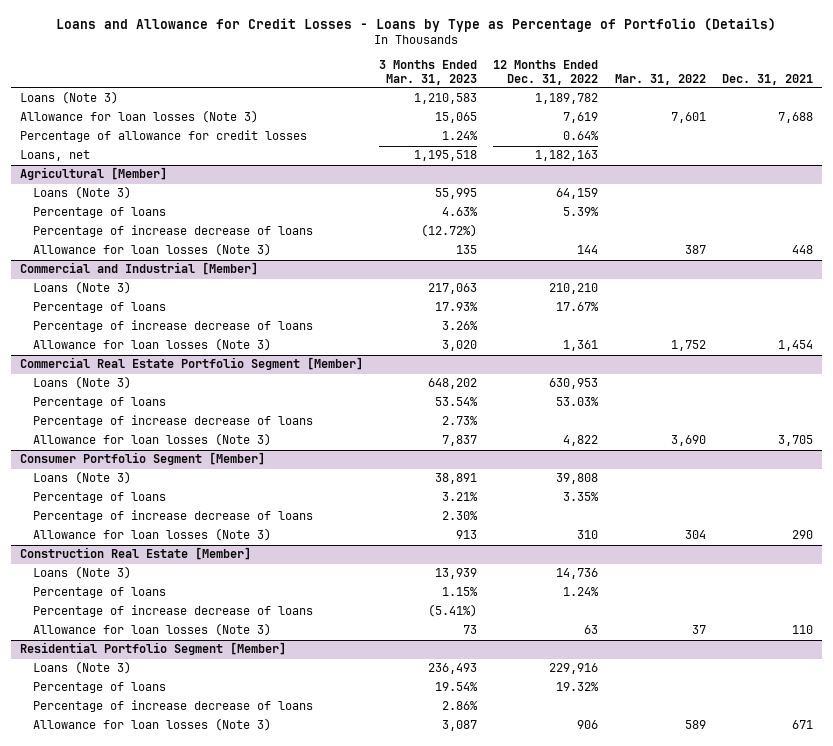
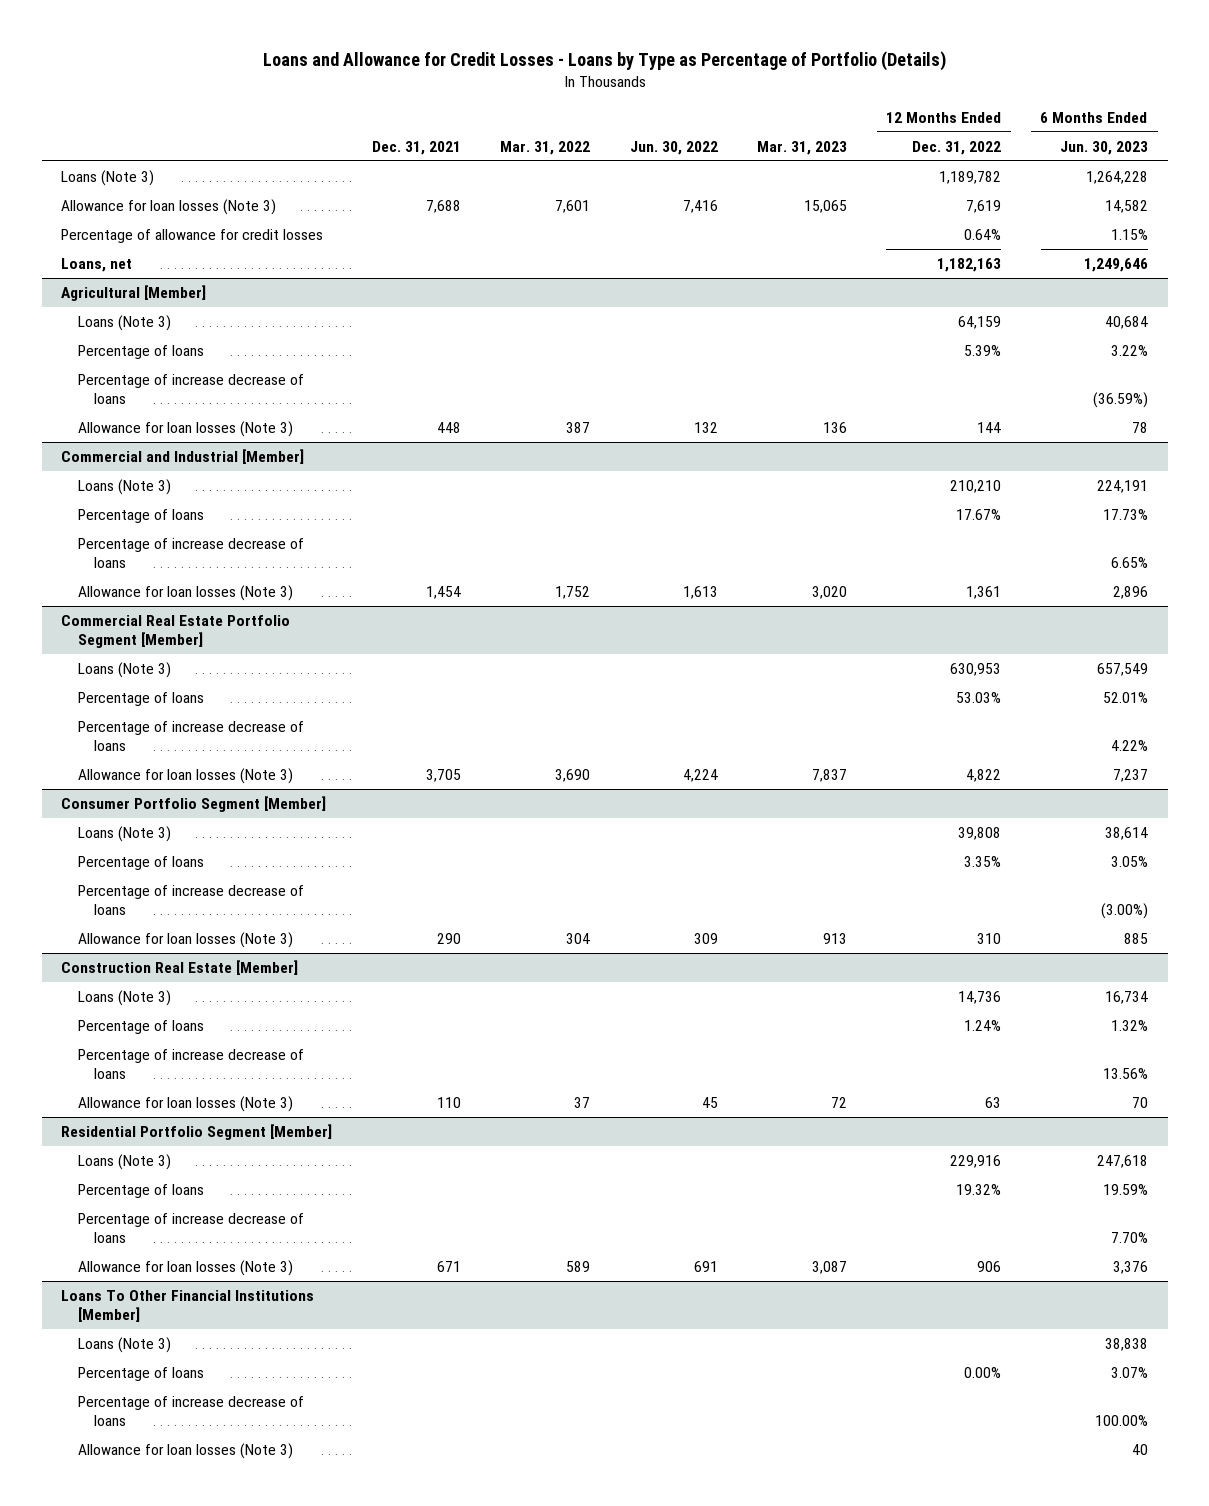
- | 3 Months Ended Mar. 31, 2023 | 12 Months Ended Dec. 31, 2022 | Mar. 31, 2022 | Dec. 31, 2021
+ | Dec. 31, 2021 | Mar. 31, 2022 | Jun. 30, 2022 | Mar. 31, 2023 | 12 Months Ended Dec. 31, 2022 | 6 Months Ended Jun. 30, 2023
+ Loans To Other Financial Institutions [Member]
+ Loans (Note 3) | | | | | | 38,838
+ Percentage of loans | | | | | 0.00% | 3.07%
+ Percentage of increase decrease of loans | | | | | | 100.00%
+ Allowance for loan losses (Note 3) | | | | | | 40

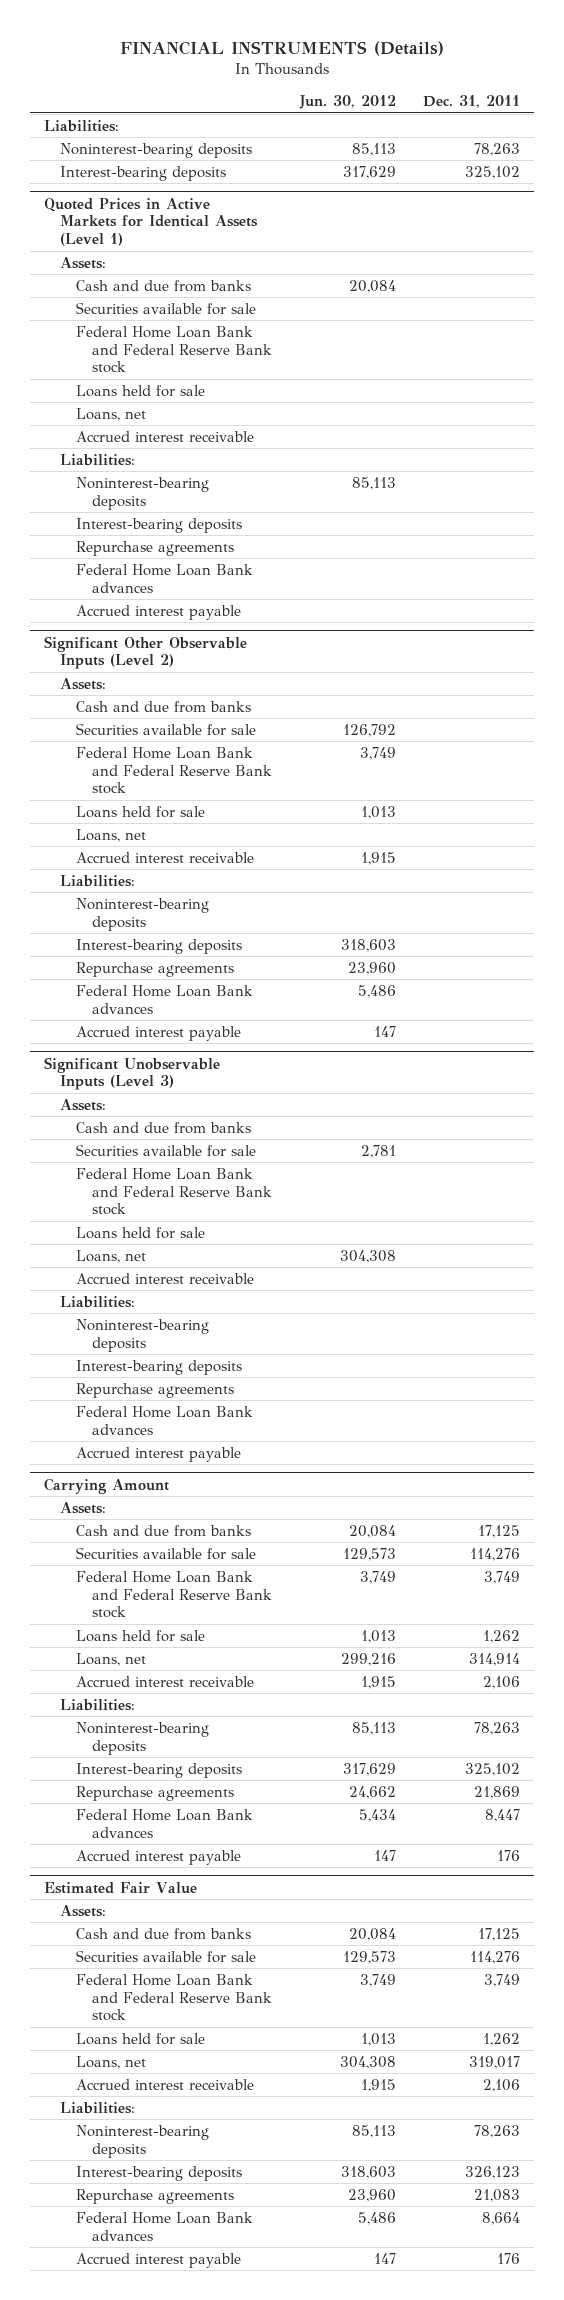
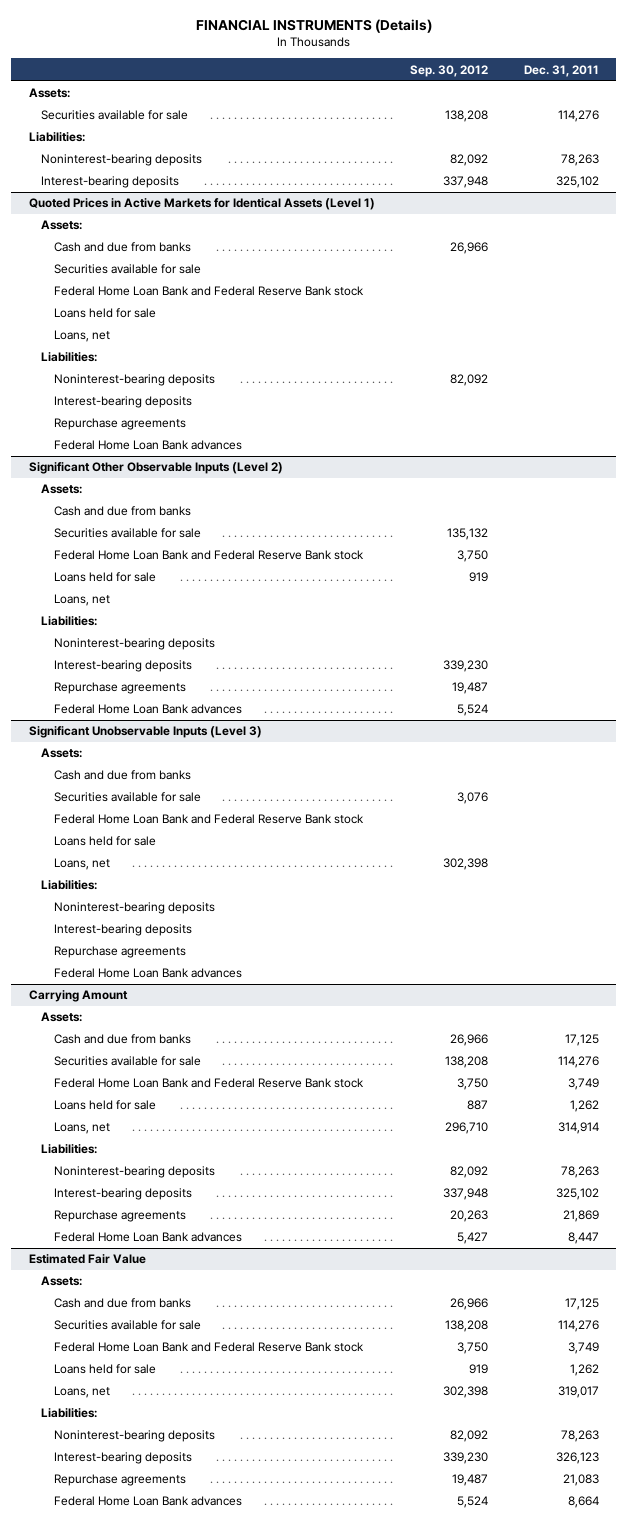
- | Jun. 30, 2012 | Dec. 31, 2011
+ | Sep. 30, 2012 | Dec. 31, 2011
+ Assets:
+ Securities available for sale | 138,208 | 114,276
@ Quoted Prices in Active Markets for Identical Assets (Level 1)
- Accrued interest receivable
- Accrued interest payable
@ Significant Other Observable Inputs (Level 2)
- Accrued interest receivable | 1,915 |
- Accrued interest payable | 147 |
@ Significant Unobservable Inputs (Level 3)
- Accrued interest receivable
- Accrued interest payable
@ Carrying Amount
- Accrued interest receivable | 1,915 | 2,106
- Accrued interest payable | 147 | 176
@ Estimated Fair Value
- Accrued interest receivable | 1,915 | 2,106
- Accrued interest payable | 147 | 176

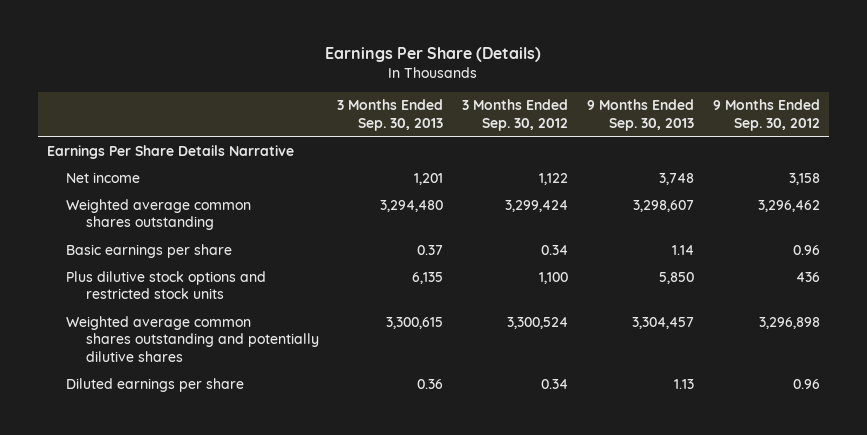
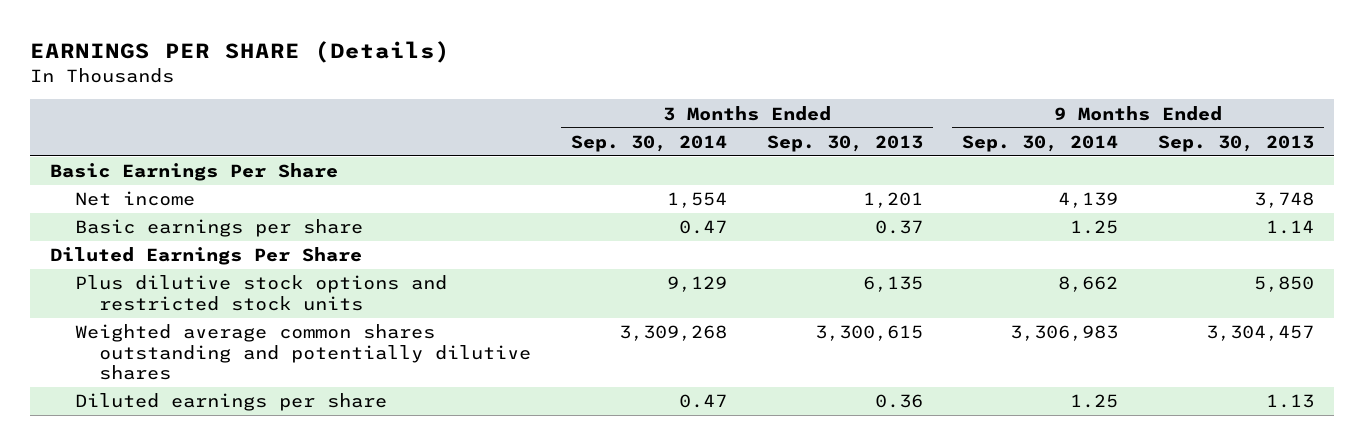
- Earnings Per Share (Details)
+ EARNINGS PER SHARE (Details)
- | 3 Months Ended Sep. 30, 2013 | 3 Months Ended Sep. 30, 2012 | 9 Months Ended Sep. 30, 2013 | 9 Months Ended Sep. 30, 2012
+ | 3 Months Ended Sep. 30, 2014 | 3 Months Ended Sep. 30, 2013 | 9 Months Ended Sep. 30, 2014 | 9 Months Ended Sep. 30, 2013
- Earnings Per Share Details Narrative
+ Basic Earnings Per Share
- Weighted average common shares outstanding | 3,294,480 | 3,299,424 | 3,298,607 | 3,296,462
+ Diluted Earnings Per Share

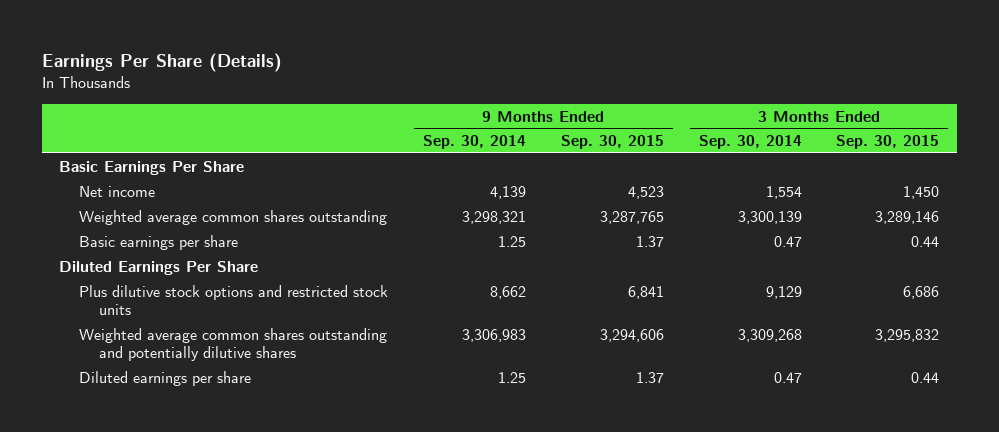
- EARNINGS PER SHARE (Details)
+ Earnings Per Share (Details)
- | 3 Months Ended Sep. 30, 2014 | 3 Months Ended Sep. 30, 2013 | 9 Months Ended Sep. 30, 2014 | 9 Months Ended Sep. 30, 2013
+ | 9 Months Ended Sep. 30, 2014 | 9 Months Ended Sep. 30, 2015 | 3 Months Ended Sep. 30, 2014 | 3 Months Ended Sep. 30, 2015
+ Weighted average common shares outstanding | 3,298,321 | 3,287,765 | 3,300,139 | 3,289,146

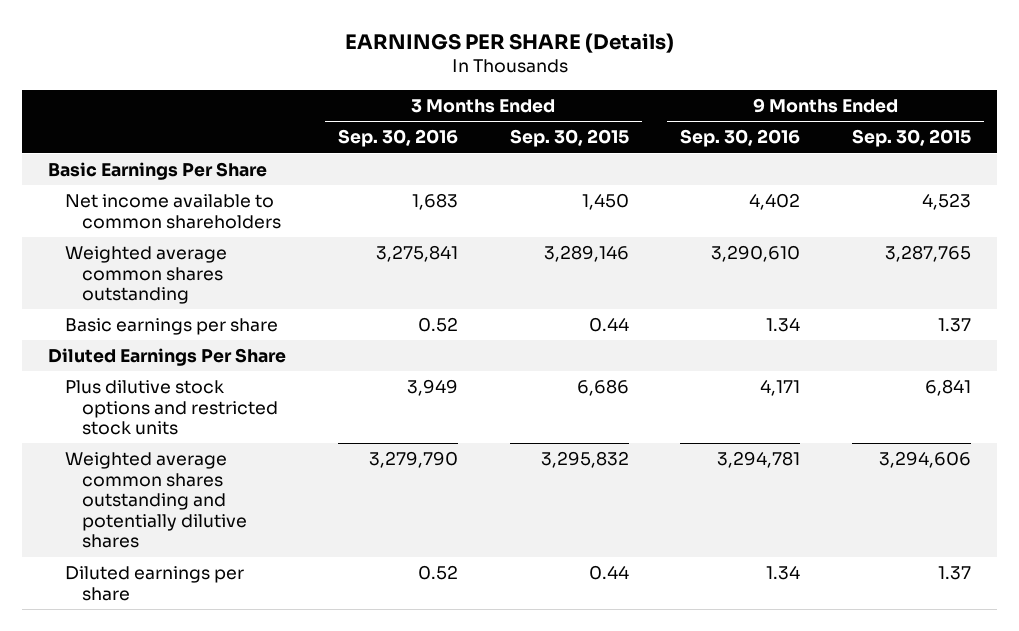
- Earnings Per Share (Details)
+ EARNINGS PER SHARE (Details)
- | 9 Months Ended Sep. 30, 2014 | 9 Months Ended Sep. 30, 2015 | 3 Months Ended Sep. 30, 2014 | 3 Months Ended Sep. 30, 2015
+ | 3 Months Ended Sep. 30, 2016 | 3 Months Ended Sep. 30, 2015 | 9 Months Ended Sep. 30, 2016 | 9 Months Ended Sep. 30, 2015
- Net income | 4,139 | 4,523 | 1,554 | 1,450
+ Net income available to common shareholders | 1,683 | 1,450 | 4,402 | 4,523

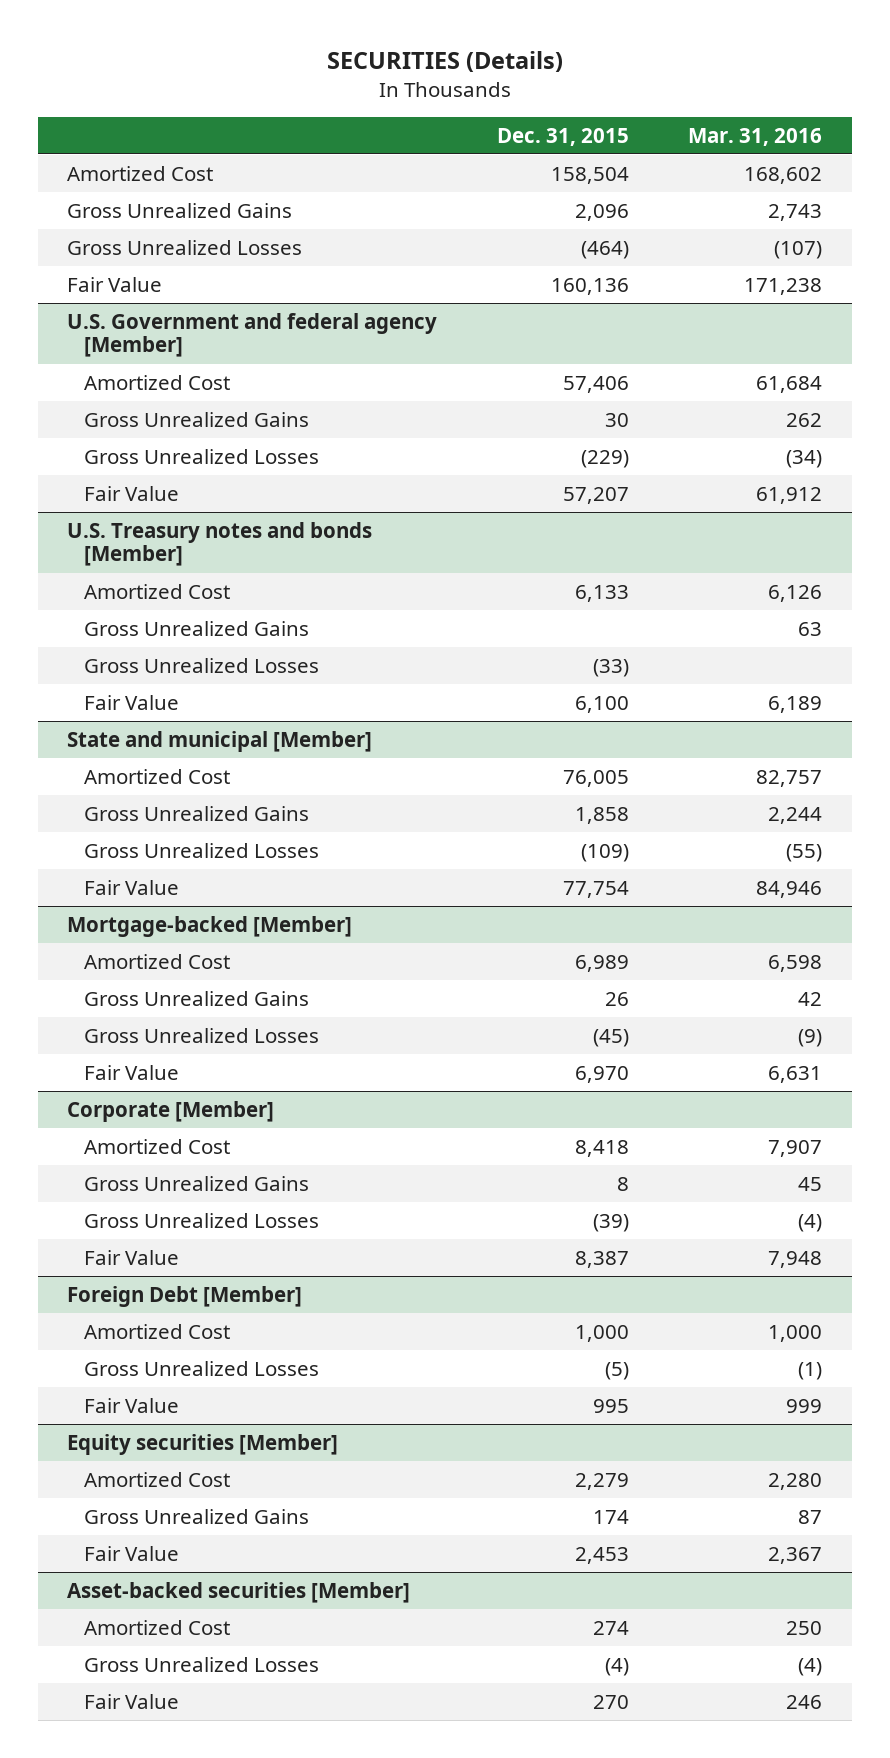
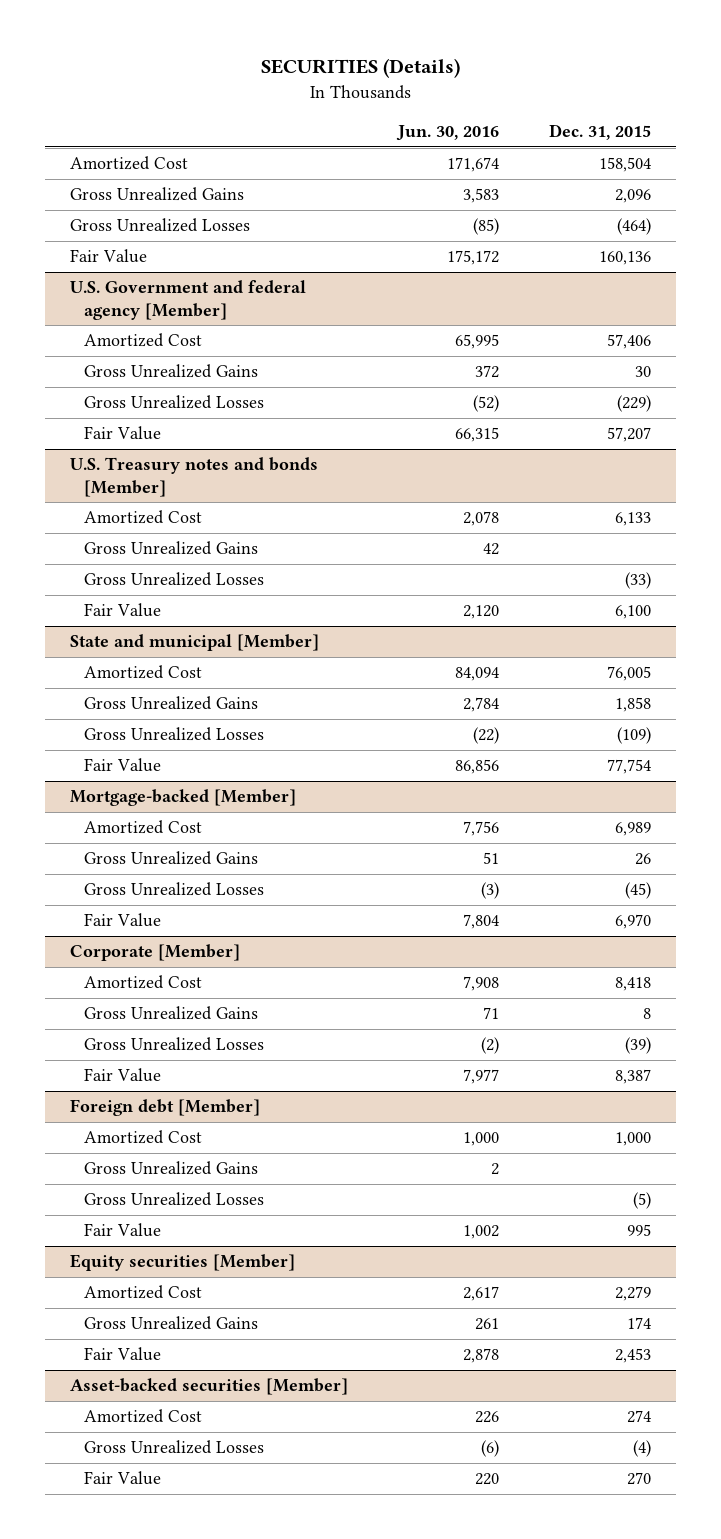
- | Dec. 31, 2015 | Mar. 31, 2016
+ | Jun. 30, 2016 | Dec. 31, 2015
- Foreign Debt [Member]
+ Foreign debt [Member]
+ Gross Unrealized Gains | 2 |

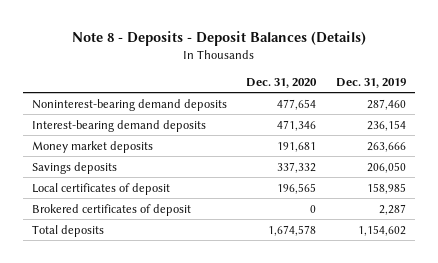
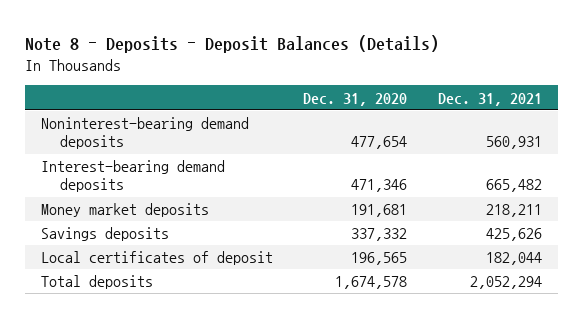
- | Dec. 31, 2020 | Dec. 31, 2019
+ | Dec. 31, 2020 | Dec. 31, 2021
- Brokered certificates of deposit | 0 | 2,287

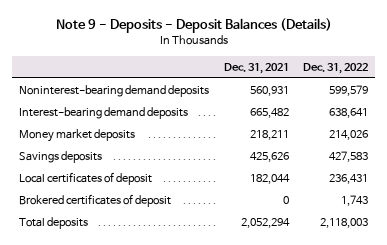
- Note 8 - Deposits - Deposit Balances (Details)
+ Note 9 - Deposits - Deposit Balances (Details)
- | Dec. 31, 2020 | Dec. 31, 2021
+ | Dec. 31, 2021 | Dec. 31, 2022
+ Brokered certificates of deposit | 0 | 1,743

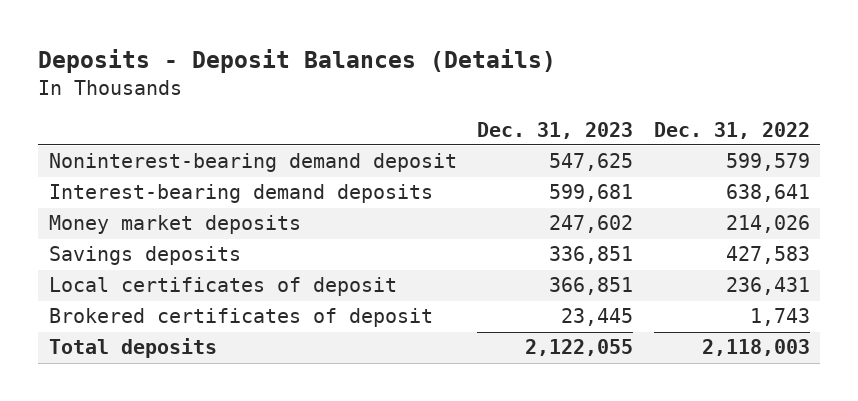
- Note 9 - Deposits - Deposit Balances (Details)
+ Deposits - Deposit Balances (Details)
- | Dec. 31, 2021 | Dec. 31, 2022
+ | Dec. 31, 2023 | Dec. 31, 2022
- Noninterest-bearing demand deposits | 560,931 | 599,579
+ Noninterest-bearing demand deposit | 547,625 | 599,579

